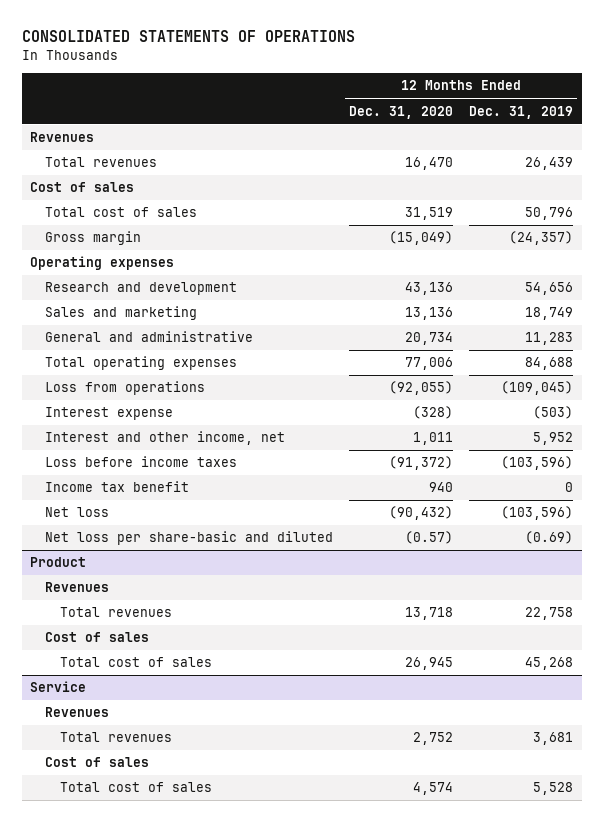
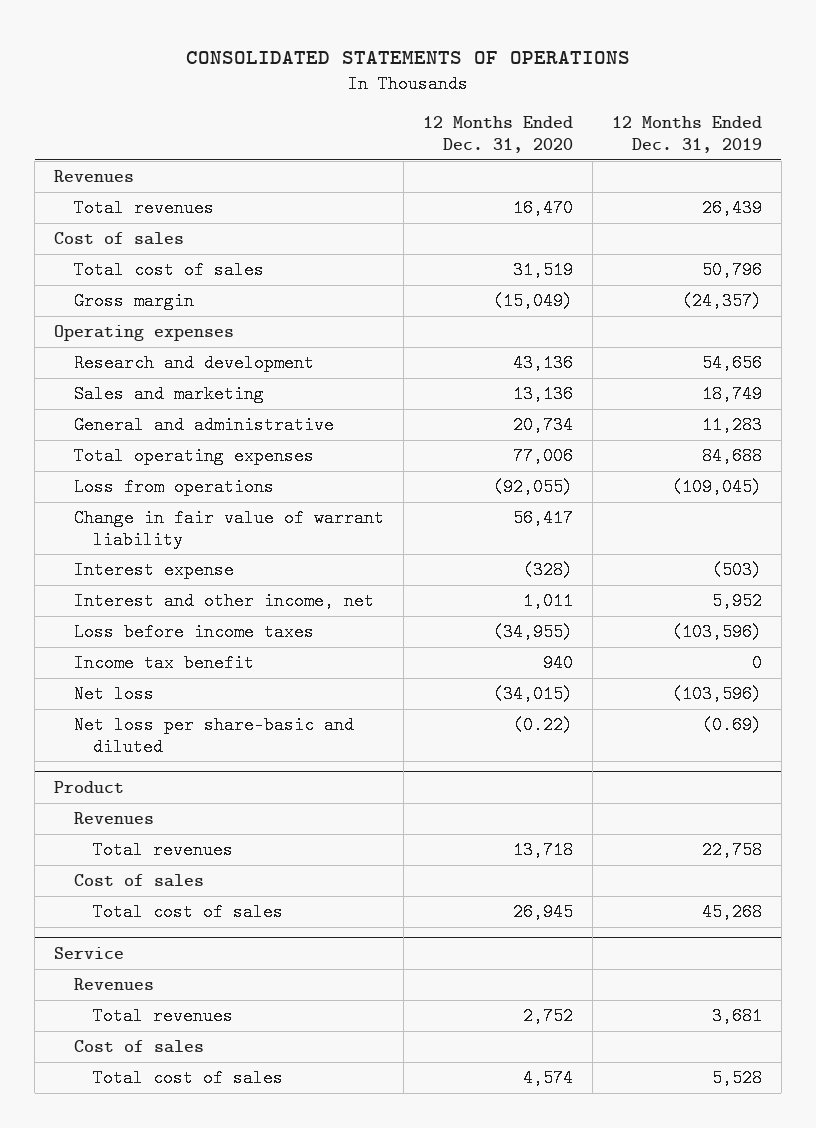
+ Change in fair value of warrant liability | 56,417 |
- Loss before income taxes | (91,372) | (103,596)
+ Loss before income taxes | (34,955) | (103,596)
- Net loss | (90,432) | (103,596)
- Net loss per share-basic and diluted | (0.57) | (0.69)
+ Net loss | (34,015) | (103,596)
+ Net loss per share-basic and diluted | (0.22) | (0.69)

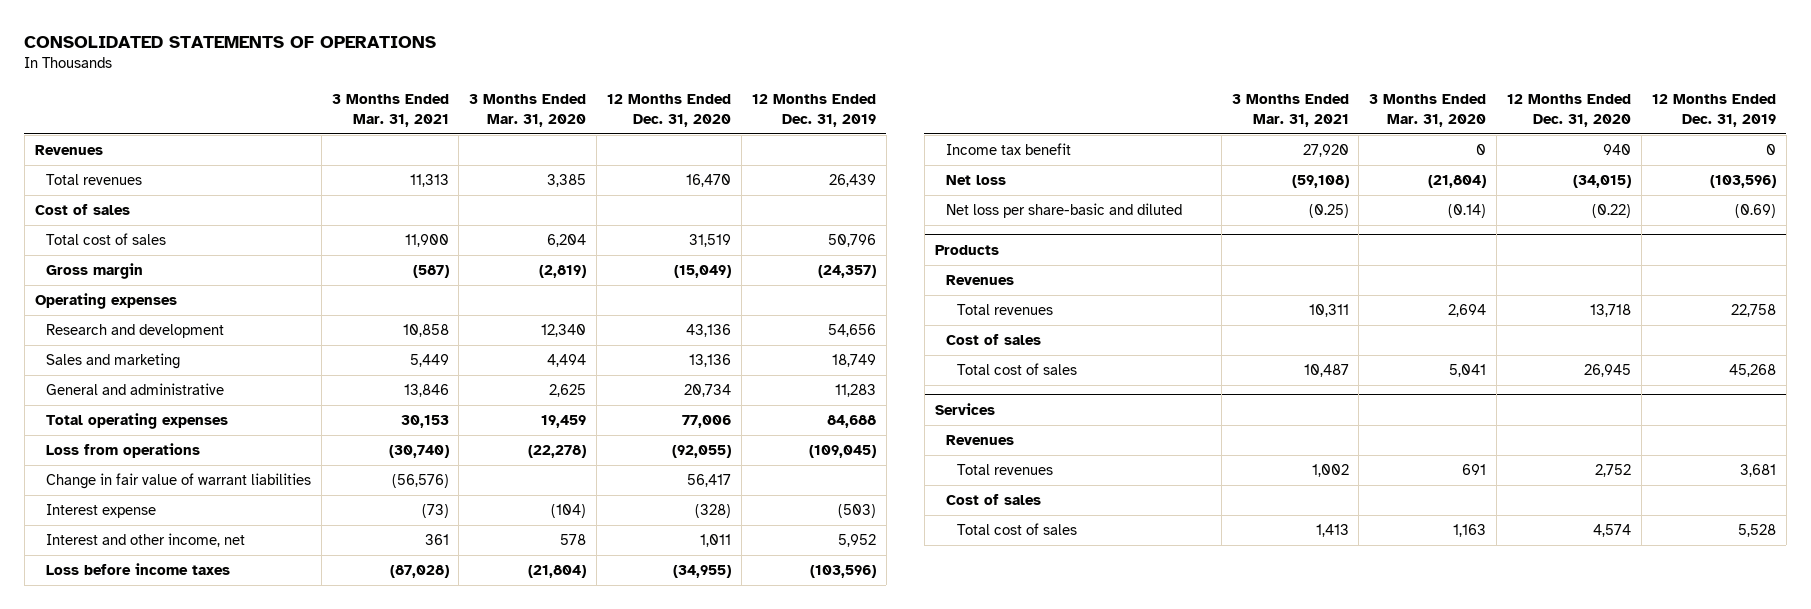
- | 12 Months Ended Dec. 31, 2020 | 12 Months Ended Dec. 31, 2019
+ | 3 Months Ended Mar. 31, 2021 | 3 Months Ended Mar. 31, 2020 | 12 Months Ended Dec. 31, 2020 | 12 Months Ended Dec. 31, 2019
- Change in fair value of warrant liability | 56,417 |
+ Change in fair value of warrant liabilities | (56,576) | | 56,417 |
- Product
+ Products
- Service
+ Services

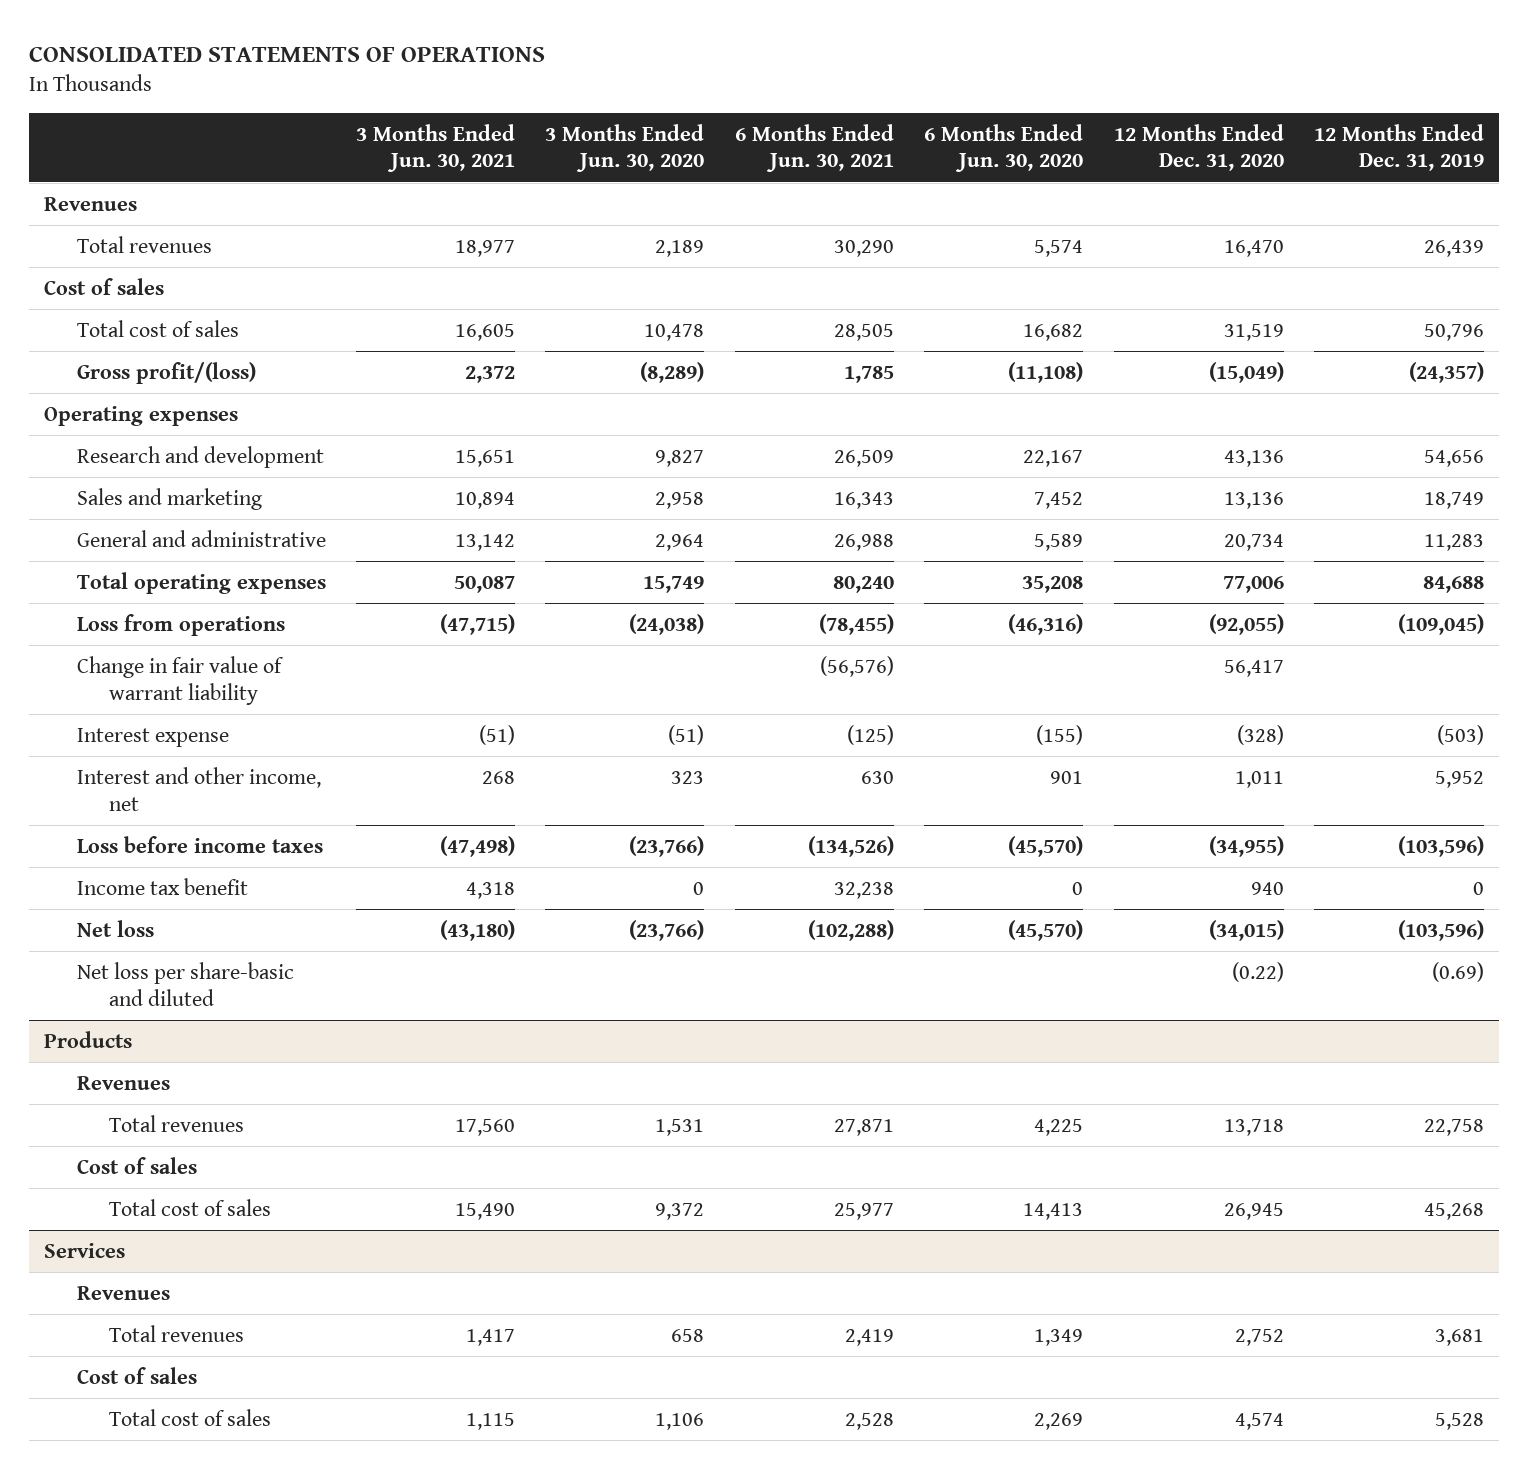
- | 3 Months Ended Mar. 31, 2021 | 3 Months Ended Mar. 31, 2020 | 12 Months Ended Dec. 31, 2020 | 12 Months Ended Dec. 31, 2019
+ | 3 Months Ended Jun. 30, 2021 | 3 Months Ended Jun. 30, 2020 | 6 Months Ended Jun. 30, 2021 | 6 Months Ended Jun. 30, 2020 | 12 Months Ended Dec. 31, 2020 | 12 Months Ended Dec. 31, 2019
- Gross margin | (587) | (2,819) | (15,049) | (24,357)
+ Gross profit/(loss) | 2,372 | (8,289) | 1,785 | (11,108) | (15,049) | (24,357)
- Change in fair value of warrant liabilities | (56,576) | | 56,417 |
+ Change in fair value of warrant liability | | | (56,576) | | 56,417 |

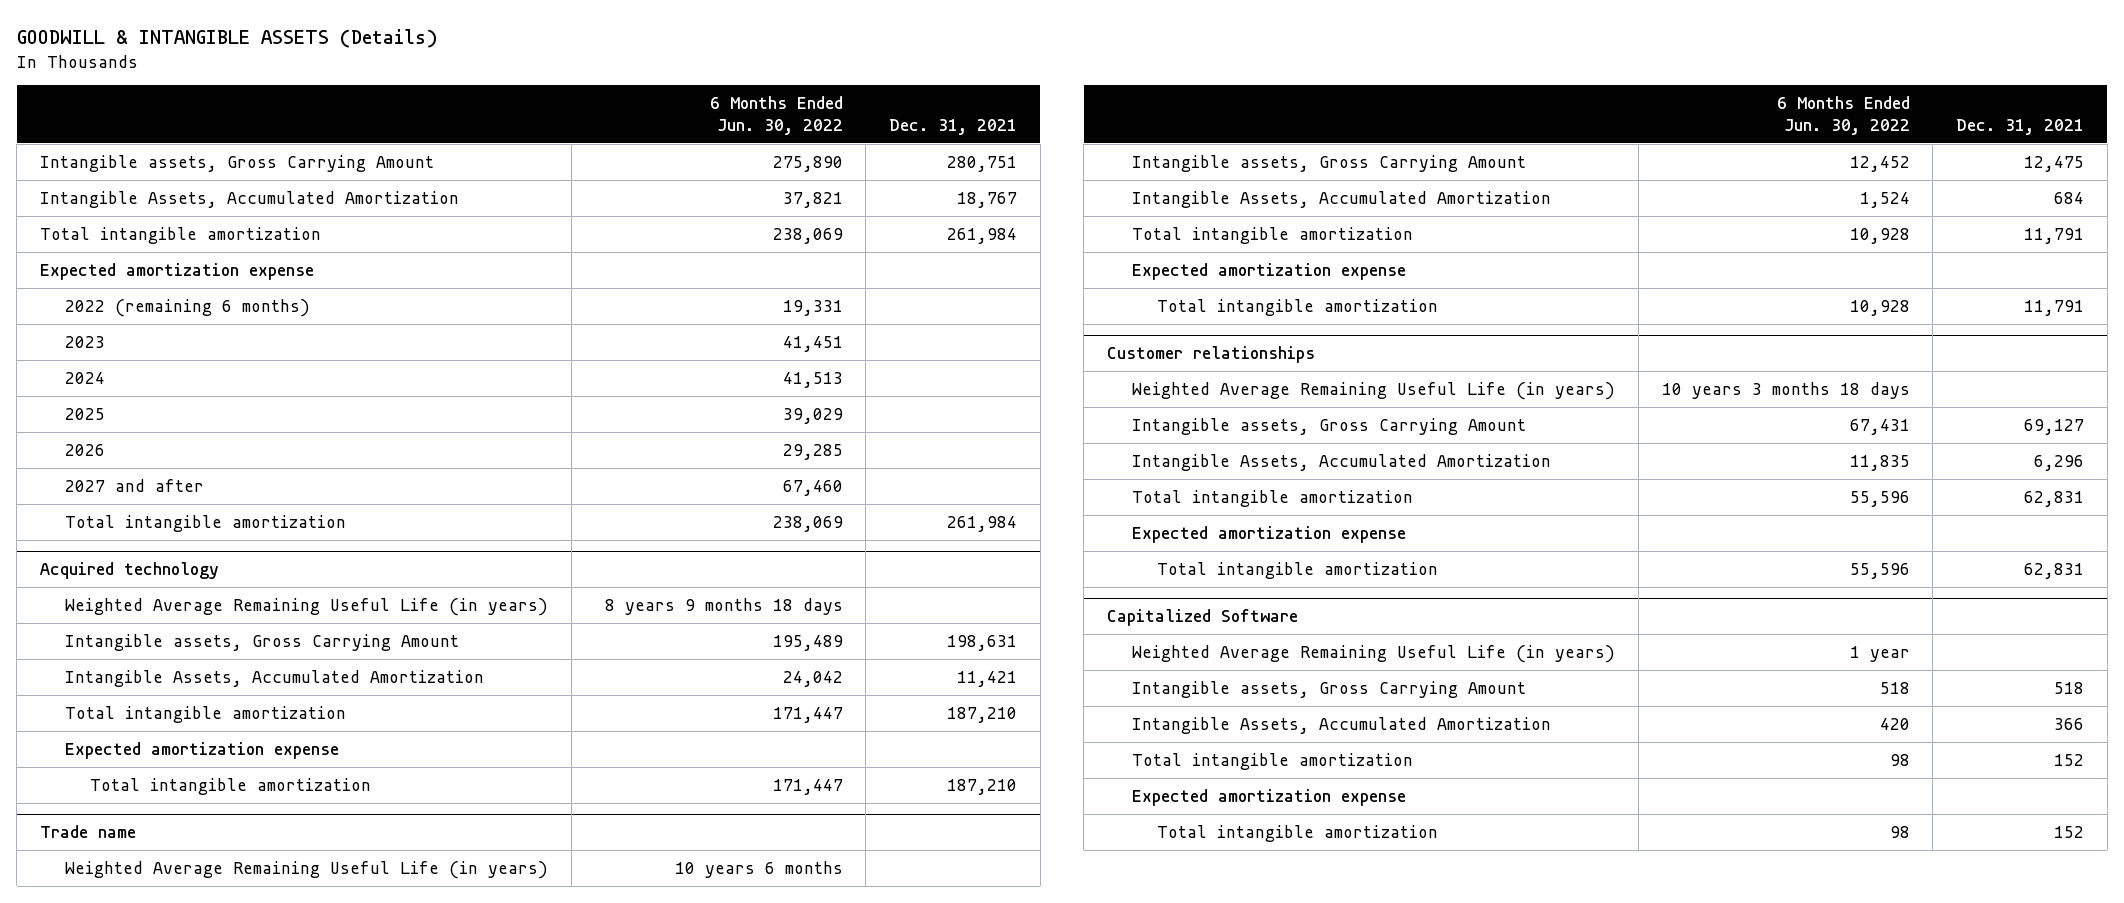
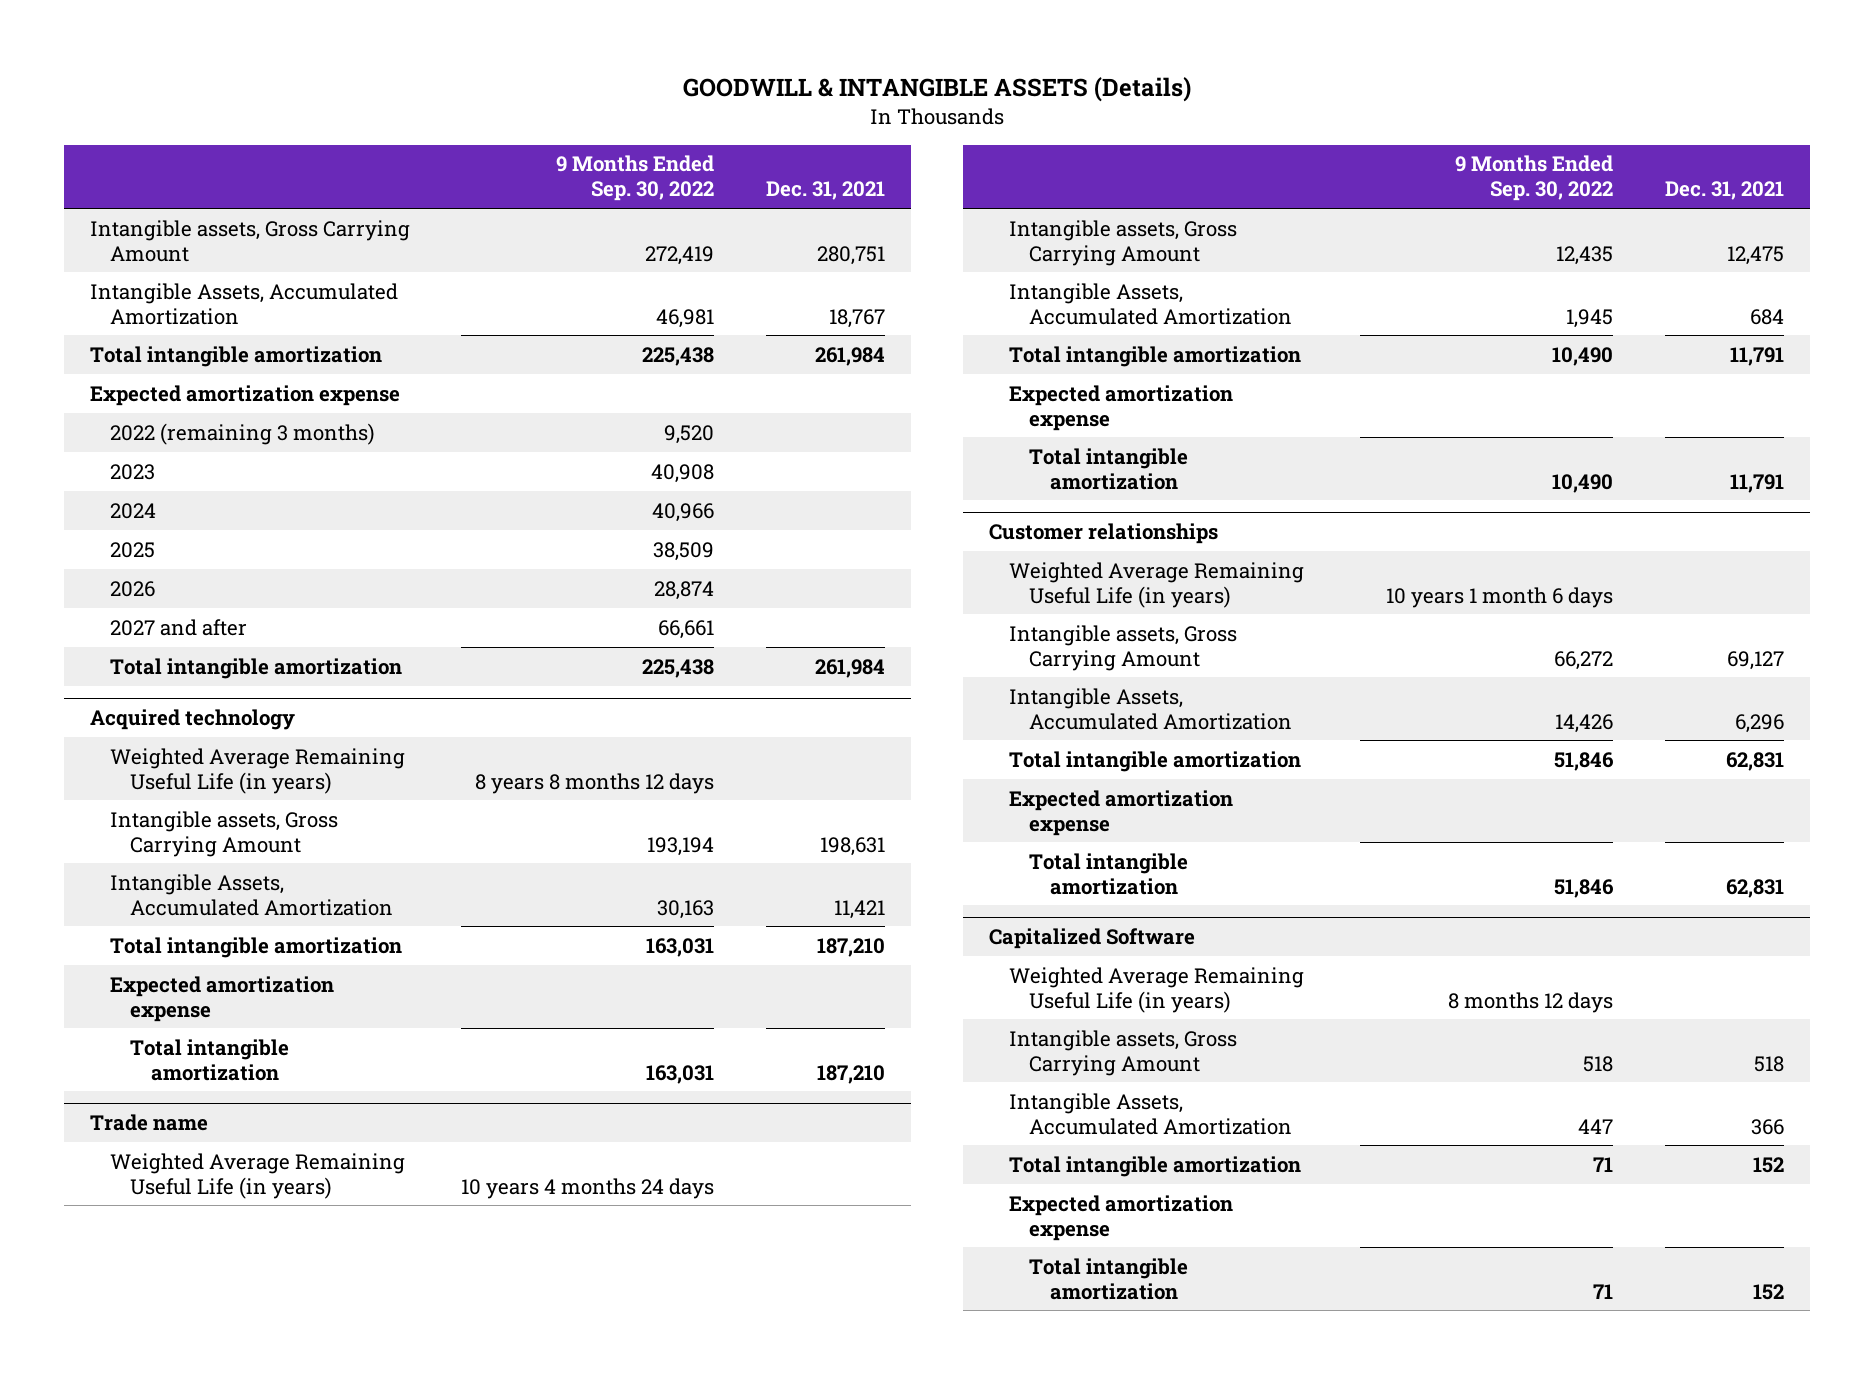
- | 6 Months Ended Jun. 30, 2022 | Dec. 31, 2021
+ | 9 Months Ended Sep. 30, 2022 | Dec. 31, 2021
- 2022 (remaining 6 months) | 19,331 |
+ 2022 (remaining 3 months) | 9,520 |

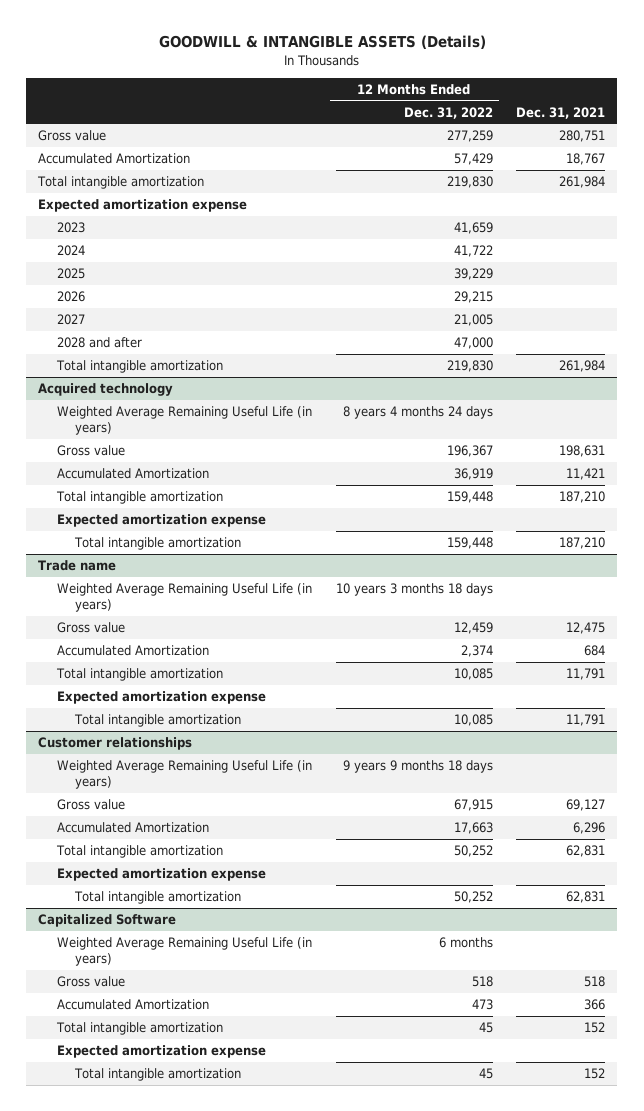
- | 9 Months Ended Sep. 30, 2022 | Dec. 31, 2021
+ | 12 Months Ended Dec. 31, 2022 | Dec. 31, 2021
- Intangible assets, Gross Carrying Amount | 272,419 | 280,751
- Intangible Assets, Accumulated Amortization | 46,981 | 18,767
+ Gross value | 277,259 | 280,751
+ Accumulated Amortization | 57,429 | 18,767
- 2022 (remaining 3 months) | 9,520 |
- 2027 and after | 66,661 |
+ 2027 | 21,005 |
+ 2028 and after | 47,000 |
@ Acquired technology
- Intangible assets, Gross Carrying Amount | 193,194 | 198,631
- Intangible Assets, Accumulated Amortization | 30,163 | 11,421
+ Gross value | 196,367 | 198,631
+ Accumulated Amortization | 36,919 | 11,421
@ Trade name
- Intangible assets, Gross Carrying Amount | 12,435 | 12,475
- Intangible Assets, Accumulated Amortization | 1,945 | 684
+ Gross value | 12,459 | 12,475
+ Accumulated Amortization | 2,374 | 684
@ Customer relationships
- Intangible assets, Gross Carrying Amount | 66,272 | 69,127
- Intangible Assets, Accumulated Amortization | 14,426 | 6,296
+ Gross value | 67,915 | 69,127
+ Accumulated Amortization | 17,663 | 6,296
@ Capitalized Software
- Intangible assets, Gross Carrying Amount | 518 | 518
- Intangible Assets, Accumulated Amortization | 447 | 366
+ Gross value | 518 | 518
+ Accumulated Amortization | 473 | 366

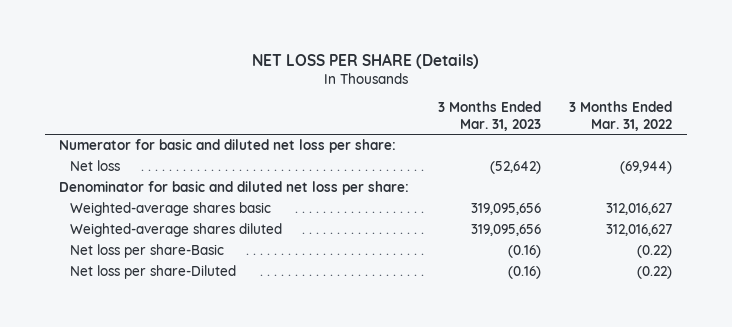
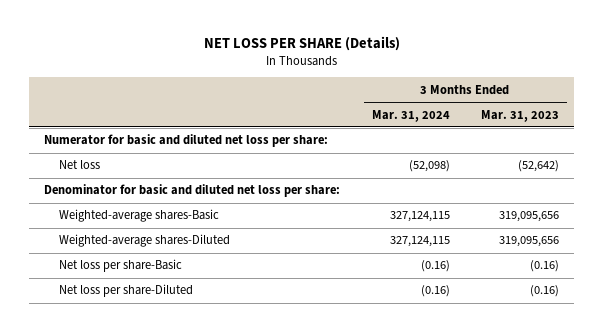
- | 3 Months Ended Mar. 31, 2023 | 3 Months Ended Mar. 31, 2022
+ | 3 Months Ended Mar. 31, 2024 | 3 Months Ended Mar. 31, 2023
- Weighted-average shares basic | 319,095,656 | 312,016,627
- Weighted-average shares diluted | 319,095,656 | 312,016,627
+ Weighted-average shares-Basic | 327,124,115 | 319,095,656
+ Weighted-average shares-Diluted | 327,124,115 | 319,095,656

